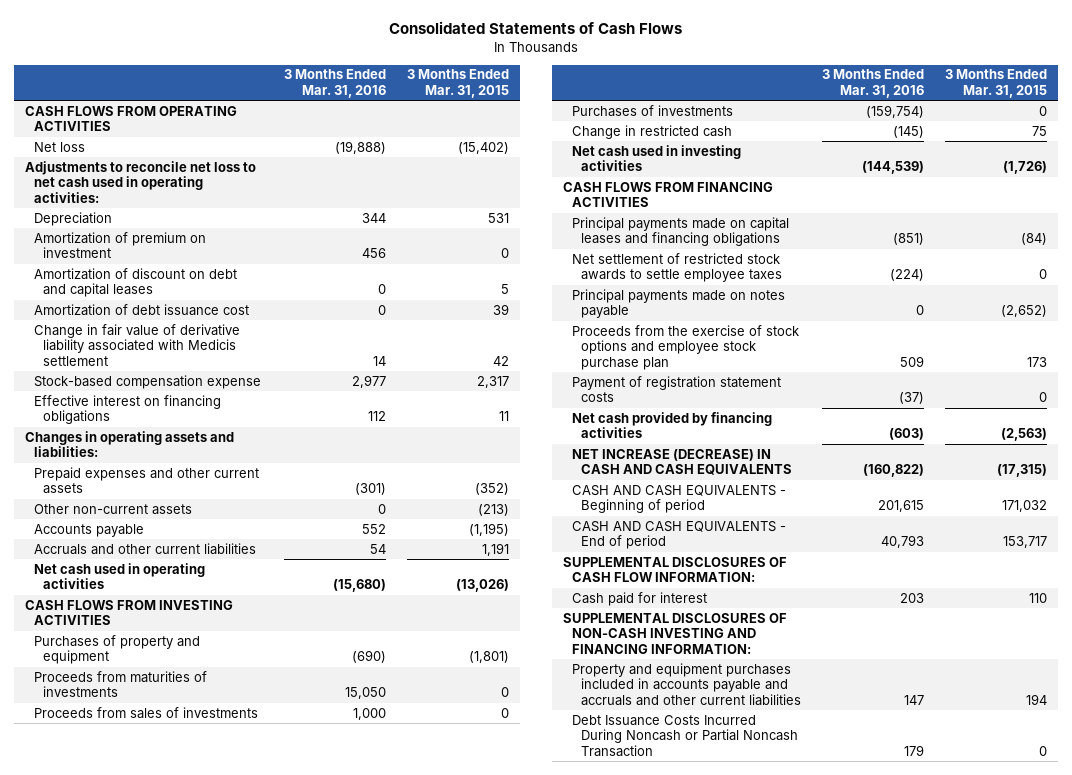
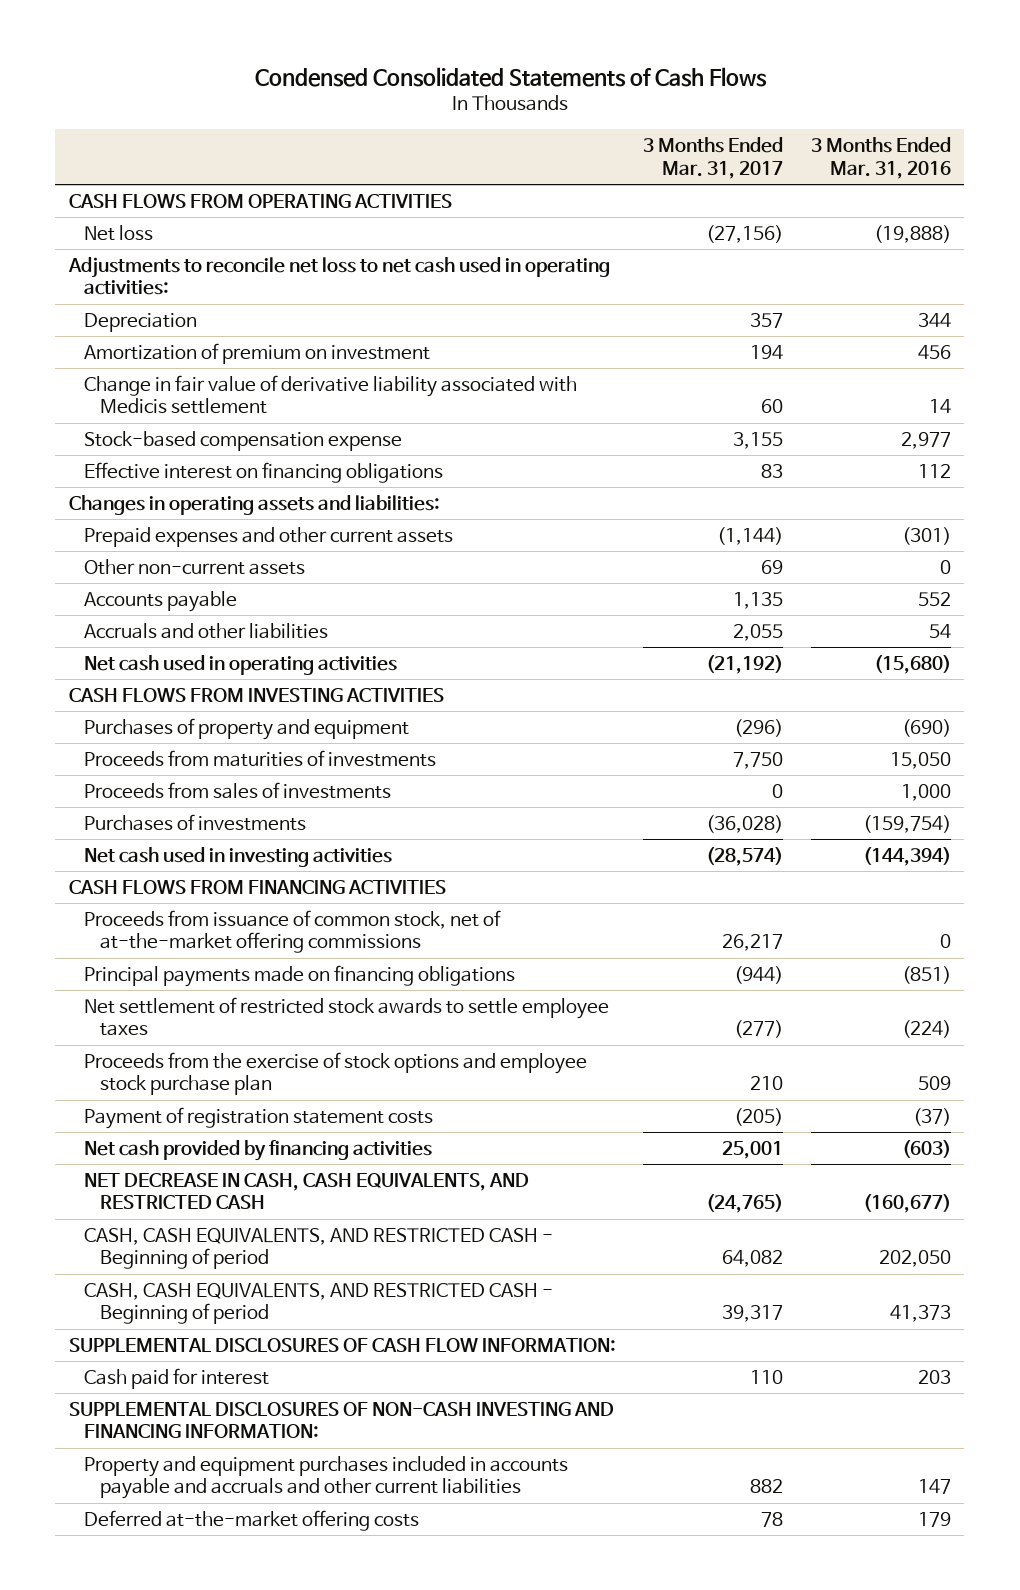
- Consolidated Statements of Cash Flows
+ Condensed Consolidated Statements of Cash Flows
- | 3 Months Ended Mar. 31, 2016 | 3 Months Ended Mar. 31, 2015
+ | 3 Months Ended Mar. 31, 2017 | 3 Months Ended Mar. 31, 2016
- Amortization of discount on debt and capital leases | 0 | 5
- Amortization of debt issuance cost | 0 | 39
- Accruals and other current liabilities | 54 | 1,191
+ Accruals and other liabilities | 2,055 | 54
- Change in restricted cash | (145) | 75
- Net cash used in investing activities | (144,539) | (1,726)
+ Net cash used in investing activities | (28,574) | (144,394)
- Principal payments made on capital leases and financing obligations | (851) | (84)
+ Proceeds from issuance of common stock, net of at-the-market offering commissions | 26,217 | 0
+ Principal payments made on financing obligations | (944) | (851)
- Principal payments made on notes payable | 0 | (2,652)
- NET INCREASE (DECREASE) IN CASH AND CASH EQUIVALENTS | (160,822) | (17,315)
- CASH AND CASH EQUIVALENTS - Beginning of period | 201,615 | 171,032
- CASH AND CASH EQUIVALENTS - End of period | 40,793 | 153,717
+ NET DECREASE IN CASH, CASH EQUIVALENTS, AND RESTRICTED CASH | (24,765) | (160,677)
+ CASH, CASH EQUIVALENTS, AND RESTRICTED CASH - Beginning of period | 64,082 | 202,050
+ CASH, CASH EQUIVALENTS, AND RESTRICTED CASH - Beginning of period | 39,317 | 41,373
- Debt Issuance Costs Incurred During Noncash or Partial Noncash Transaction | 179 | 0
+ Deferred at-the-market offering costs | 78 | 179

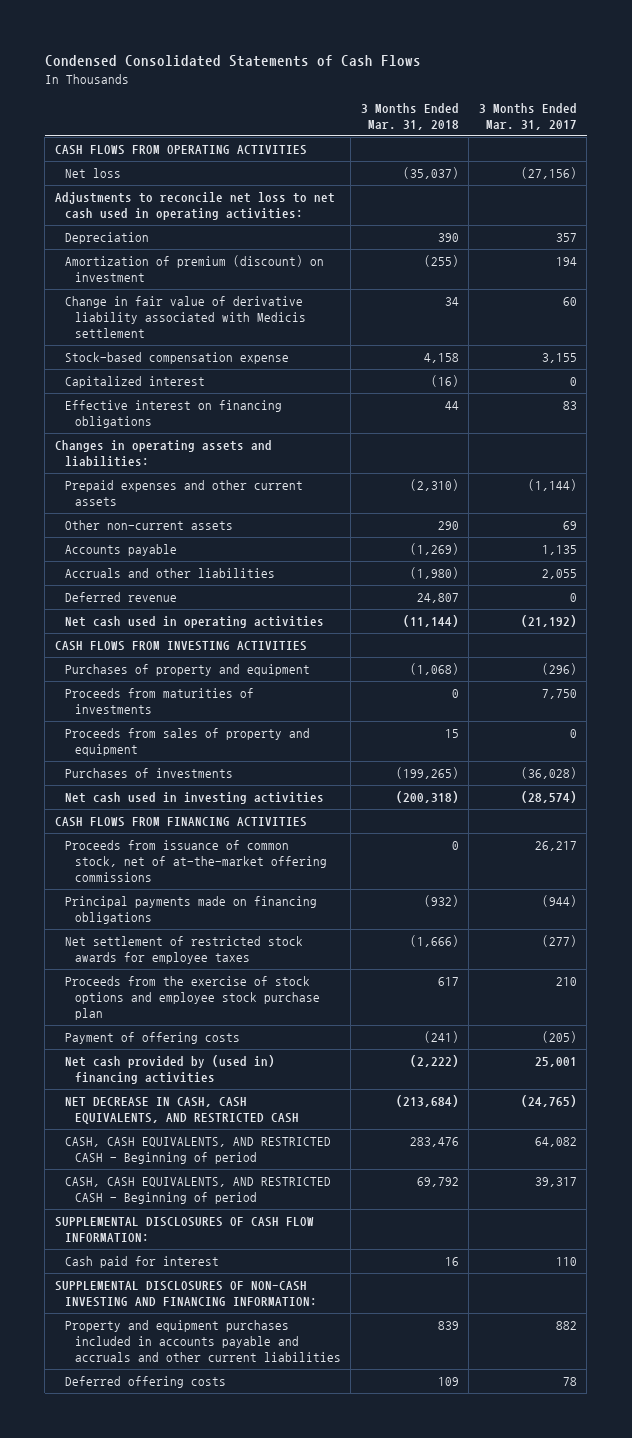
- | 3 Months Ended Mar. 31, 2017 | 3 Months Ended Mar. 31, 2016
+ | 3 Months Ended Mar. 31, 2018 | 3 Months Ended Mar. 31, 2017
- Amortization of premium on investment | 194 | 456
+ Amortization of premium (discount) on investment | (255) | 194
+ Capitalized interest | (16) | 0
+ Deferred revenue | 24,807 | 0
- Proceeds from sales of investments | 0 | 1,000
+ Proceeds from sales of property and equipment | 15 | 0
- Net settlement of restricted stock awards to settle employee taxes | (277) | (224)
+ Net settlement of restricted stock awards for employee taxes | (1,666) | (277)
- Payment of registration statement costs | (205) | (37)
- Net cash provided by financing activities | 25,001 | (603)
+ Payment of offering costs | (241) | (205)
+ Net cash provided by (used in) financing activities | (2,222) | 25,001
- Deferred at-the-market offering costs | 78 | 179
+ Deferred offering costs | 109 | 78

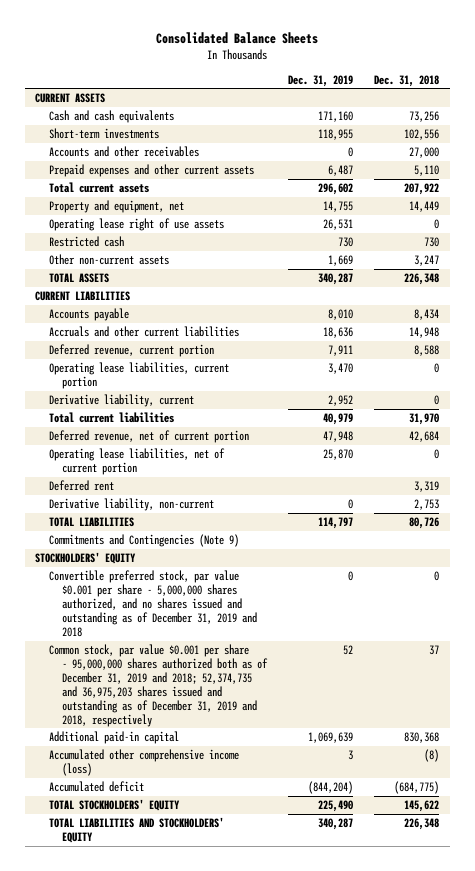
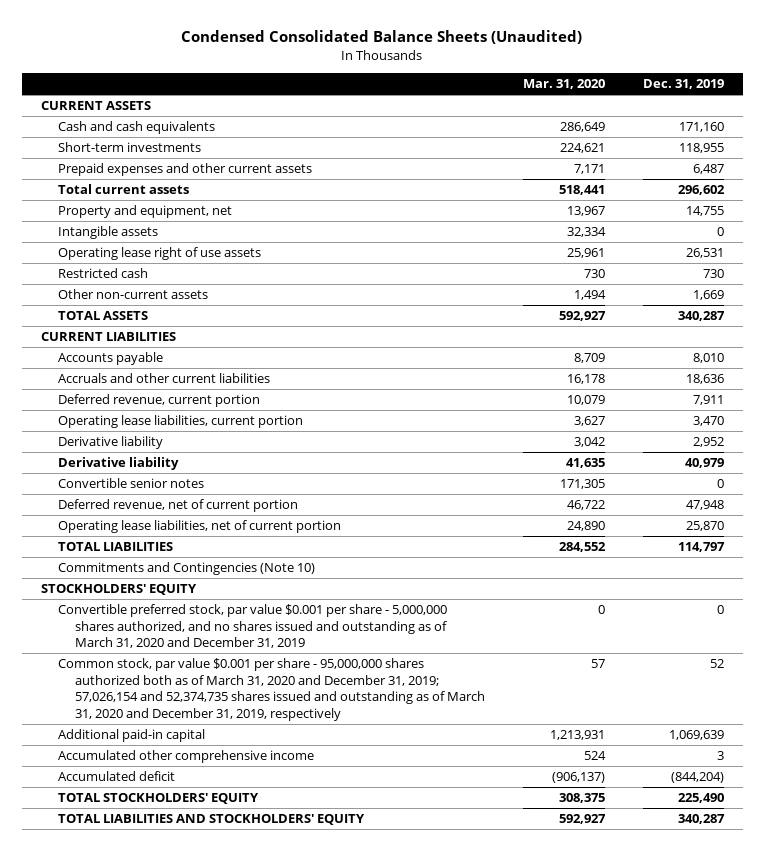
- Consolidated Balance Sheets
+ Condensed Consolidated Balance Sheets (Unaudited)
- | Dec. 31, 2019 | Dec. 31, 2018
+ | Mar. 31, 2020 | Dec. 31, 2019
- Accounts and other receivables | 0 | 27,000
+ Intangible assets | 32,334 | 0
- Derivative liability, current | 2,952 | 0
- Total current liabilities | 40,979 | 31,970
+ Derivative liability | 3,042 | 2,952
+ Derivative liability | 41,635 | 40,979
+ Convertible senior notes | 171,305 | 0
- Deferred rent | | 3,319
- Derivative liability, non-current | 0 | 2,753
- Commitments and Contingencies (Note 9)
+ Commitments and Contingencies (Note 10)
- Convertible preferred stock, par value $0.001 per share - 5,000,000 shares authorized, and no shares issued and outstanding as of December 31, 2019 and 2018 | 0 | 0
- Common stock, par value $0.001 per share - 95,000,000 shares authorized both as of December 31, 2019 and 2018; 52,374,735 and 36,975,203 shares issued and outstanding as of December 31, 2019 and 2018, respectively | 52 | 37
+ Convertible preferred stock, par value $0.001 per share - 5,000,000 shares authorized, and no shares issued and outstanding as of March 31, 2020 and December 31, 2019 | 0 | 0
+ Common stock, par value $0.001 per share - 95,000,000 shares authorized both as of March 31, 2020 and December 31, 2019; 57,026,154 and 52,374,735 shares issued and outstanding as of March 31, 2020 and December 31, 2019, respectively | 57 | 52
- Accumulated other comprehensive income (loss) | 3 | (8)
+ Accumulated other comprehensive income | 524 | 3

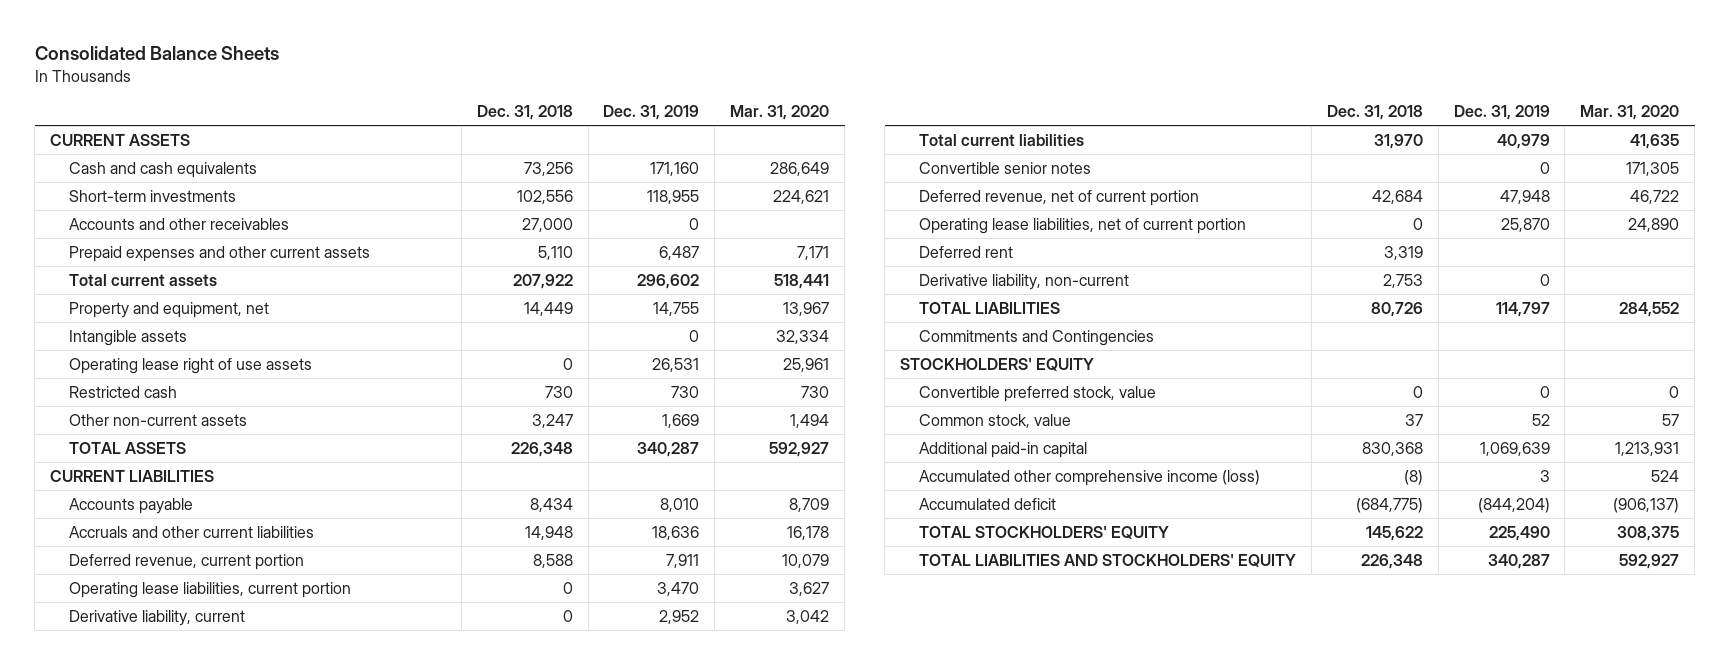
- Condensed Consolidated Balance Sheets (Unaudited)
+ Consolidated Balance Sheets
- | Mar. 31, 2020 | Dec. 31, 2019
+ | Dec. 31, 2018 | Dec. 31, 2019 | Mar. 31, 2020
+ Accounts and other receivables | 27,000 | 0 |
- Derivative liability | 3,042 | 2,952
- Derivative liability | 41,635 | 40,979
+ Derivative liability, current | 0 | 2,952 | 3,042
+ Total current liabilities | 31,970 | 40,979 | 41,635
+ Deferred rent | 3,319 | |
+ Derivative liability, non-current | 2,753 | 0 |
- Commitments and Contingencies (Note 10)
+ Commitments and Contingencies
- Convertible preferred stock, par value $0.001 per share - 5,000,000 shares authorized, and no shares issued and outstanding as of March 31, 2020 and December 31, 2019 | 0 | 0
- Common stock, par value $0.001 per share - 95,000,000 shares authorized both as of March 31, 2020 and December 31, 2019; 57,026,154 and 52,374,735 shares issued and outstanding as of March 31, 2020 and December 31, 2019, respectively | 57 | 52
+ Convertible preferred stock, value | 0 | 0 | 0
+ Common stock, value | 37 | 52 | 57
- Accumulated other comprehensive income | 524 | 3
+ Accumulated other comprehensive income (loss) | (8) | 3 | 524

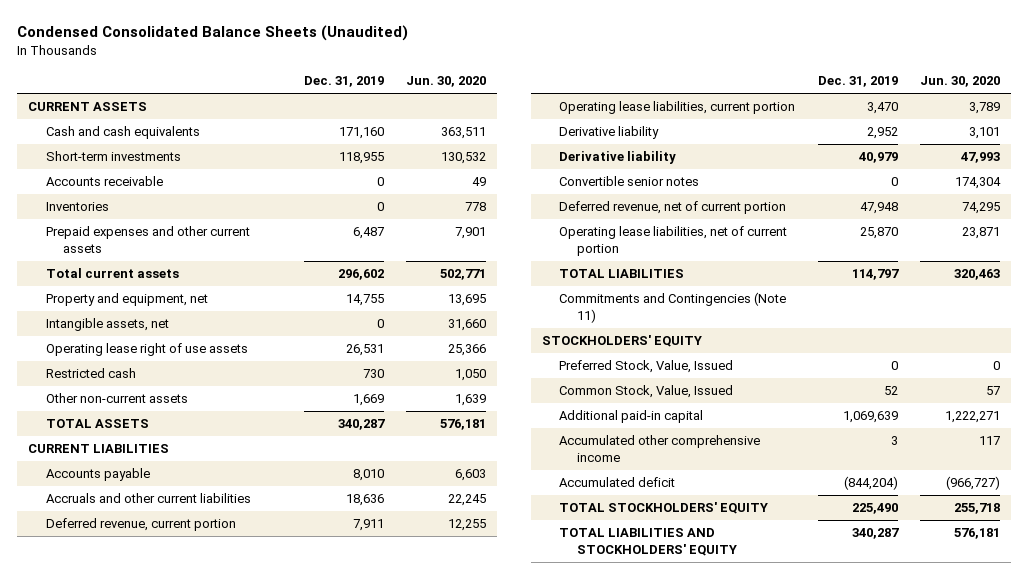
- Consolidated Balance Sheets
+ Condensed Consolidated Balance Sheets (Unaudited)
- | Dec. 31, 2018 | Dec. 31, 2019 | Mar. 31, 2020
+ | Dec. 31, 2019 | Jun. 30, 2020
- Accounts and other receivables | 27,000 | 0 |
+ Accounts receivable | 0 | 49
+ Inventories | 0 | 778
- Intangible assets | | 0 | 32,334
+ Intangible assets, net | 0 | 31,660
- Derivative liability, current | 0 | 2,952 | 3,042
- Total current liabilities | 31,970 | 40,979 | 41,635
+ Derivative liability | 2,952 | 3,101
+ Derivative liability | 40,979 | 47,993
- Deferred rent | 3,319 | |
- Derivative liability, non-current | 2,753 | 0 |
- Commitments and Contingencies
+ Commitments and Contingencies (Note 11)
- Convertible preferred stock, value | 0 | 0 | 0
- Common stock, value | 37 | 52 | 57
+ Preferred Stock, Value, Issued | 0 | 0
+ Common Stock, Value, Issued | 52 | 57
- Accumulated other comprehensive income (loss) | (8) | 3 | 524
+ Accumulated other comprehensive income | 3 | 117

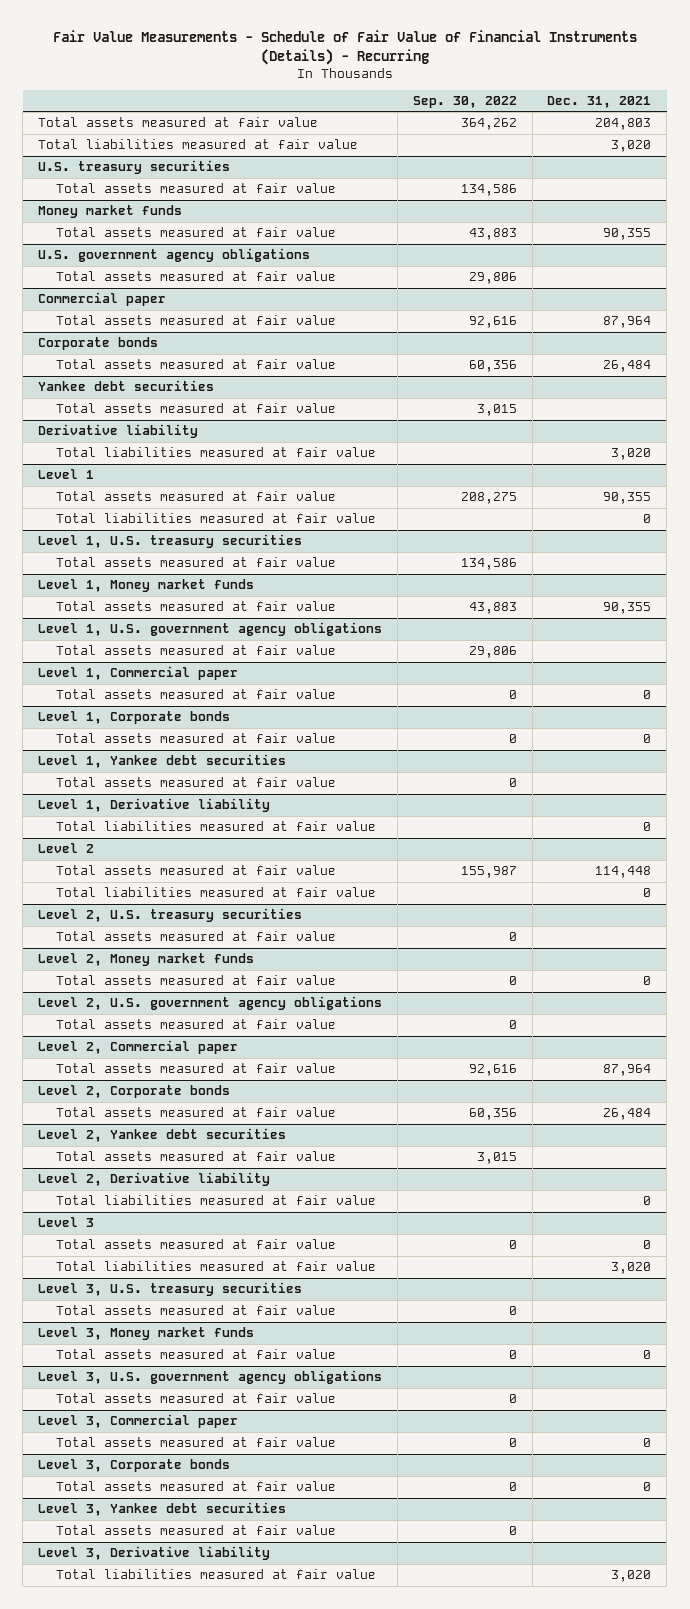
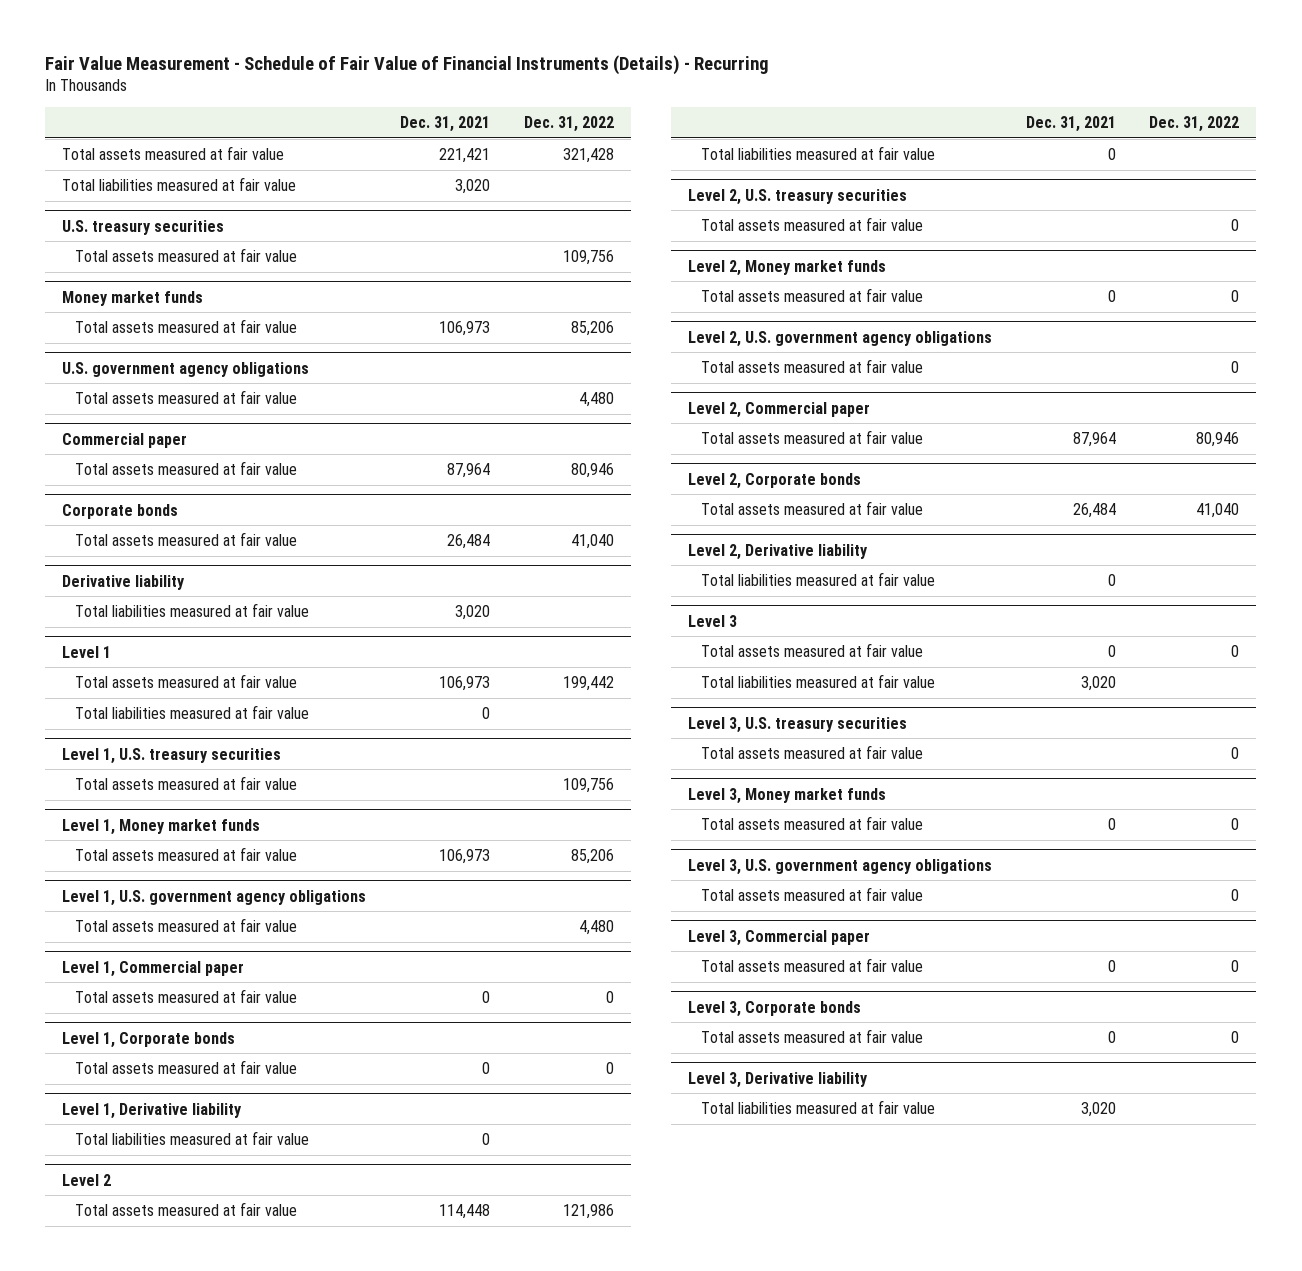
- Fair Value Measurements - Schedule of Fair Value of Financial Instruments (Details) - Recurring
+ Fair Value Measurement - Schedule of Fair Value of Financial Instruments (Details) - Recurring
- | Sep. 30, 2022 | Dec. 31, 2021
+ | Dec. 31, 2021 | Dec. 31, 2022
- Total assets measured at fair value | 364,262 | 204,803
+ Total assets measured at fair value | 221,421 | 321,428
@ Money market funds
- Total assets measured at fair value | 43,883 | 90,355
+ Total assets measured at fair value | 106,973 | 85,206
- Yankee debt securities
- Total assets measured at fair value | 3,015 |
@ Level 1
- Total assets measured at fair value | 208,275 | 90,355
+ Total assets measured at fair value | 106,973 | 199,442
@ Level 1, Money market funds
- Total assets measured at fair value | 43,883 | 90,355
+ Total assets measured at fair value | 106,973 | 85,206
- Level 1, Yankee debt securities
- Total assets measured at fair value | 0 |
- Level 2, Yankee debt securities
- Total assets measured at fair value | 3,015 |
- Level 3, Yankee debt securities
- Total assets measured at fair value | 0 |

